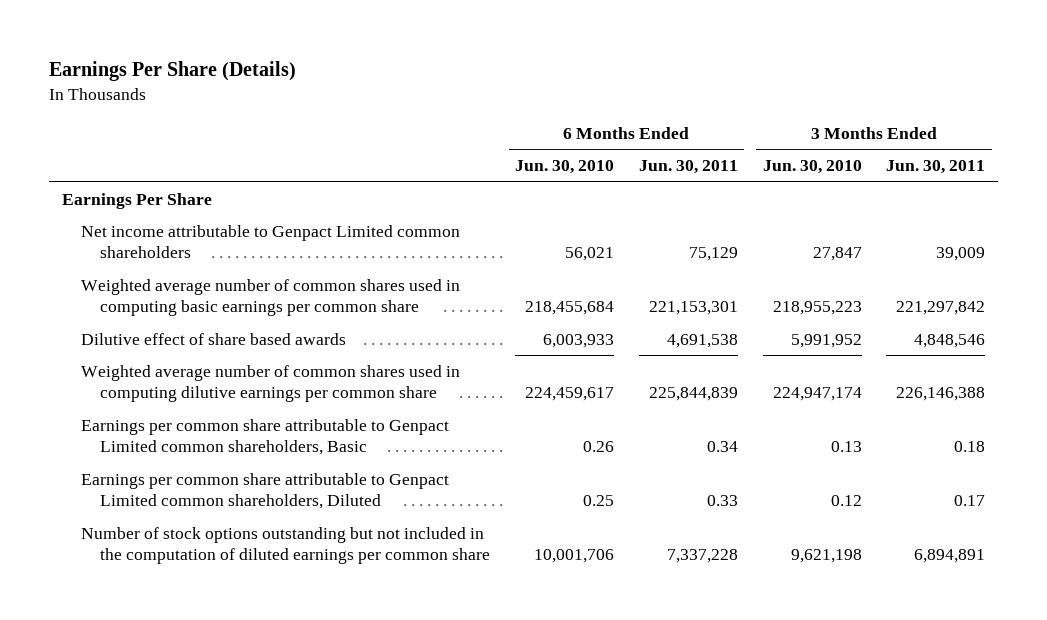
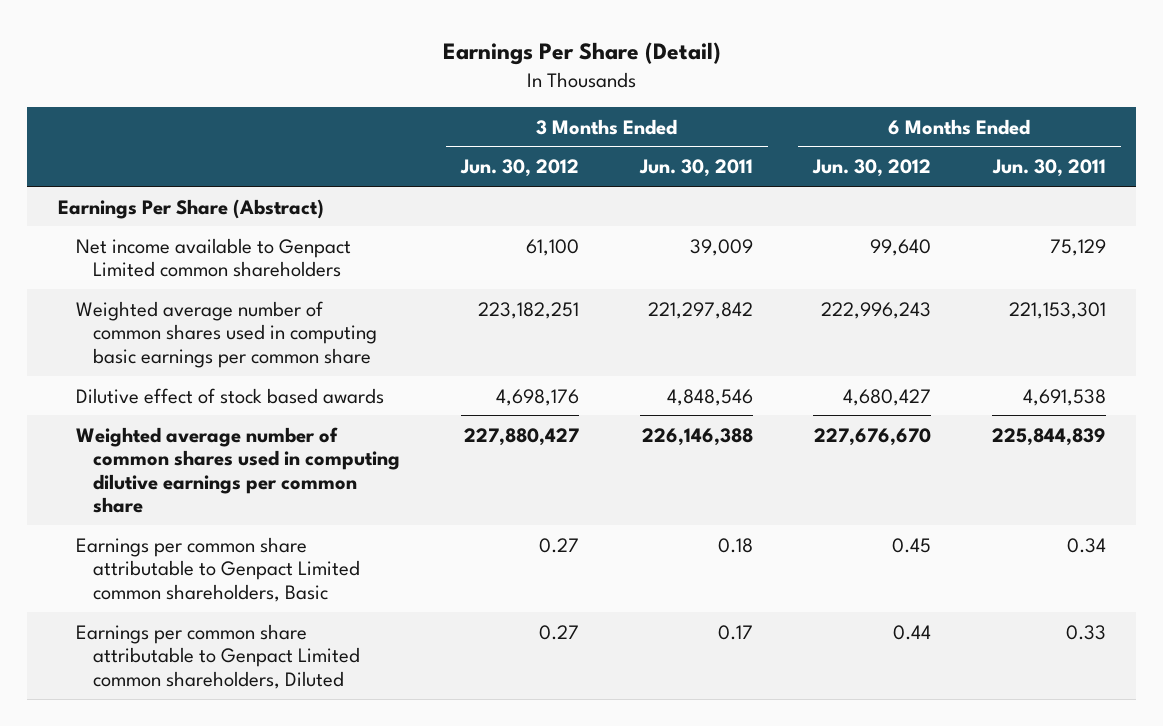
- Earnings Per Share (Details)
+ Earnings Per Share (Detail)
- | 6 Months Ended Jun. 30, 2010 | 6 Months Ended Jun. 30, 2011 | 3 Months Ended Jun. 30, 2010 | 3 Months Ended Jun. 30, 2011
+ | 3 Months Ended Jun. 30, 2012 | 3 Months Ended Jun. 30, 2011 | 6 Months Ended Jun. 30, 2012 | 6 Months Ended Jun. 30, 2011
- Earnings Per Share
- Net income attributable to Genpact Limited common shareholders | 56,021 | 75,129 | 27,847 | 39,009
+ Earnings Per Share (Abstract)
+ Net income available to Genpact Limited common shareholders | 61,100 | 39,009 | 99,640 | 75,129
- Dilutive effect of share based awards | 6,003,933 | 4,691,538 | 5,991,952 | 4,848,546
+ Dilutive effect of stock based awards | 4,698,176 | 4,848,546 | 4,680,427 | 4,691,538
- Number of stock options outstanding but not included in the computation of diluted earnings per common share | 10,001,706 | 7,337,228 | 9,621,198 | 6,894,891

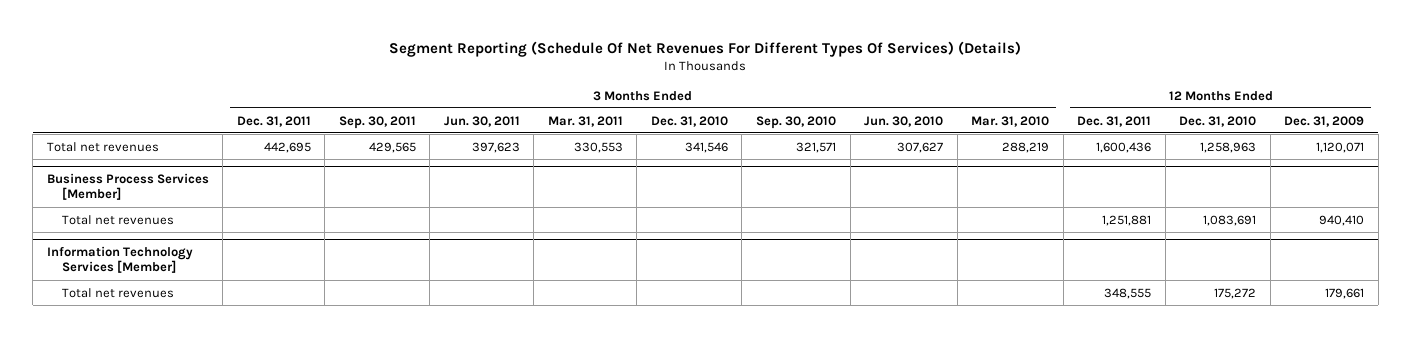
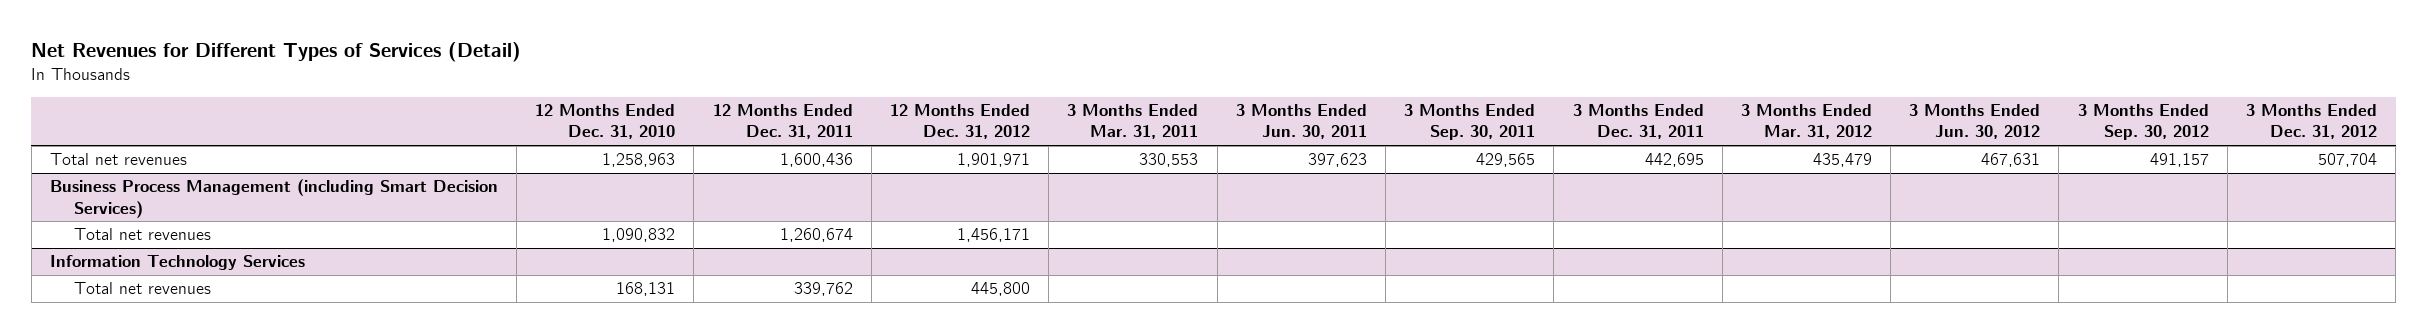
- Segment Reporting (Schedule Of Net Revenues For Different Types Of Services) (Details)
+ Net Revenues for Different Types of Services (Detail)
- | 3 Months Ended Dec. 31, 2011 | 3 Months Ended Sep. 30, 2011 | 3 Months Ended Jun. 30, 2011 | 3 Months Ended Mar. 31, 2011 | 3 Months Ended Dec. 31, 2010 | 3 Months Ended Sep. 30, 2010 | 3 Months Ended Jun. 30, 2010 | 3 Months Ended Mar. 31, 2010 | 12 Months Ended Dec. 31, 2011 | 12 Months Ended Dec. 31, 2010 | 12 Months Ended Dec. 31, 2009
+ | 12 Months Ended Dec. 31, 2010 | 12 Months Ended Dec. 31, 2011 | 12 Months Ended Dec. 31, 2012 | 3 Months Ended Mar. 31, 2011 | 3 Months Ended Jun. 30, 2011 | 3 Months Ended Sep. 30, 2011 | 3 Months Ended Dec. 31, 2011 | 3 Months Ended Mar. 31, 2012 | 3 Months Ended Jun. 30, 2012 | 3 Months Ended Sep. 30, 2012 | 3 Months Ended Dec. 31, 2012
- Business Process Services [Member]
- Total net revenues | | | | | | | | | 1,251,881 | 1,083,691 | 940,410
- Information Technology Services [Member]
- Total net revenues | | | | | | | | | 348,555 | 175,272 | 179,661
+ Business Process Management (including Smart Decision Services)
+ Total net revenues | 1,090,832 | 1,260,674 | 1,456,171 | | | | | | | |
+ Information Technology Services
+ Total net revenues | 168,131 | 339,762 | 445,800 | | | | | | | |

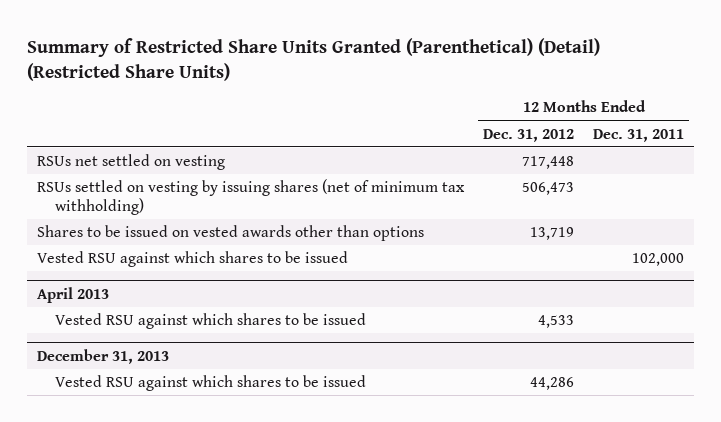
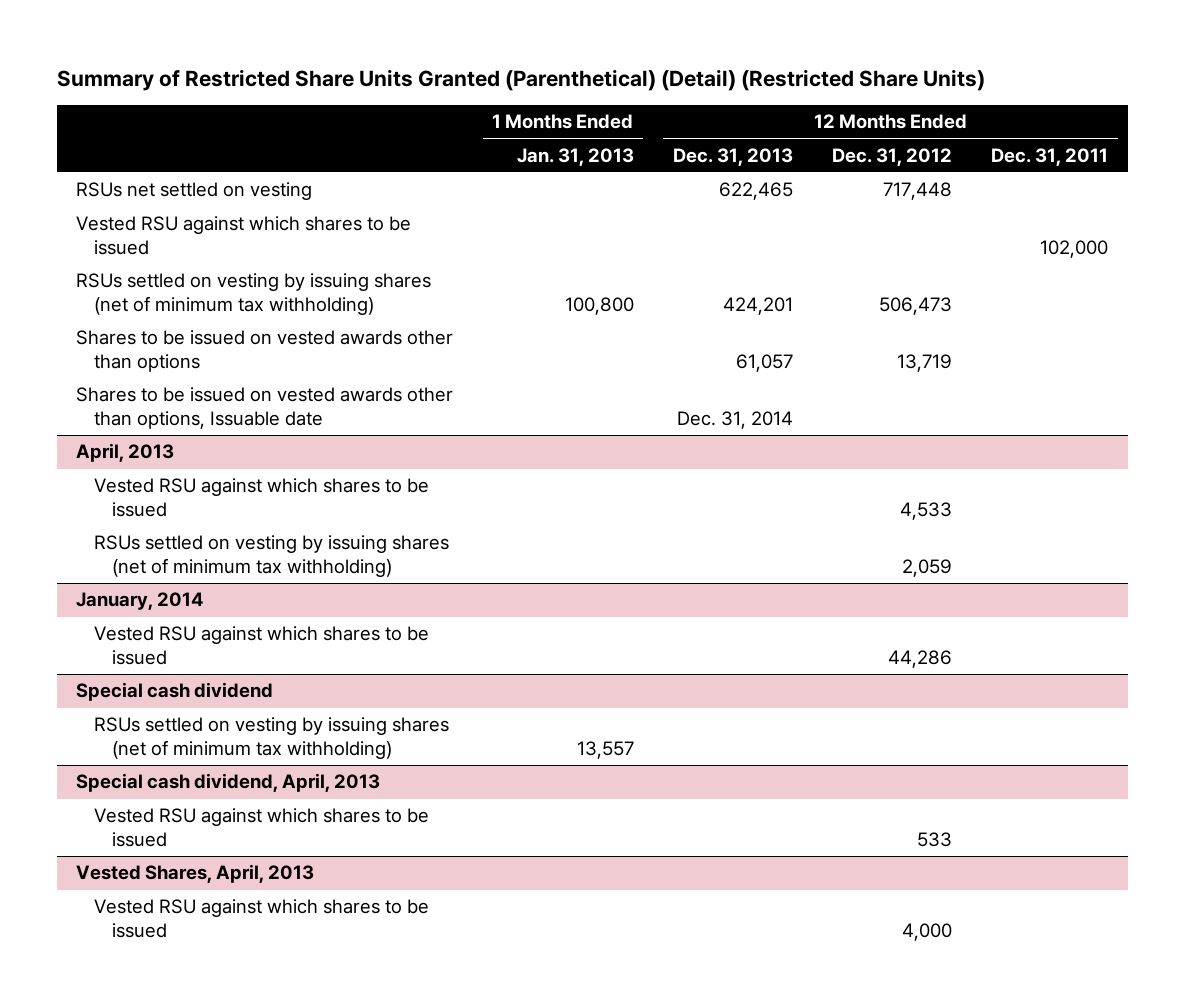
- | 12 Months Ended Dec. 31, 2012 | 12 Months Ended Dec. 31, 2011
+ | 1 Months Ended Jan. 31, 2013 | 12 Months Ended Dec. 31, 2013 | 12 Months Ended Dec. 31, 2012 | 12 Months Ended Dec. 31, 2011
moved up: Vested RSU against which shares to be issued | | | | 102,000
- April 2013
+ Shares to be issued on vested awards other than options, Issuable date | | Dec. 31, 2014 | |
+ April, 2013
- December 31, 2013
+ RSUs settled on vesting by issuing shares (net of minimum tax withholding) | | | 2,059 |
+ January, 2014
+ Special cash dividend
+ RSUs settled on vesting by issuing shares (net of minimum tax withholding) | 13,557 | | |
+ Special cash dividend, April, 2013
+ Vested RSU against which shares to be issued | | | 533 |
+ Vested Shares, April, 2013
+ Vested RSU against which shares to be issued | | | 4,000 |

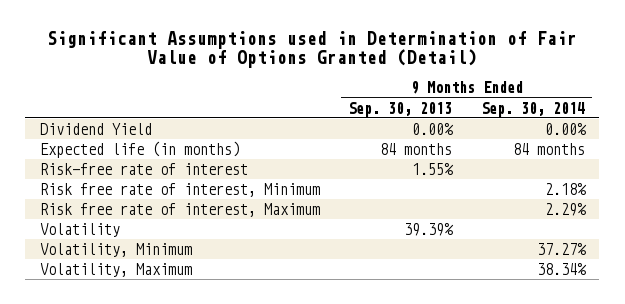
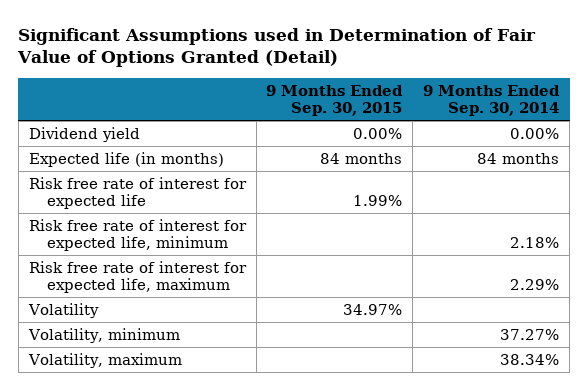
- | 9 Months Ended Sep. 30, 2013 | 9 Months Ended Sep. 30, 2014
+ | 9 Months Ended Sep. 30, 2015 | 9 Months Ended Sep. 30, 2014
- Dividend Yield | 0.00% | 0.00%
+ Dividend yield | 0.00% | 0.00%
- Risk-free rate of interest | 1.55% |
- Risk free rate of interest, Minimum | | 2.18%
- Risk free rate of interest, Maximum | | 2.29%
+ Risk free rate of interest for expected life | 1.99% |
+ Risk free rate of interest for expected life, minimum | | 2.18%
+ Risk free rate of interest for expected life, maximum | | 2.29%
- Volatility, Minimum | | 37.27%
- Volatility, Maximum | | 38.34%
+ Volatility, minimum | | 37.27%
+ Volatility, maximum | | 38.34%

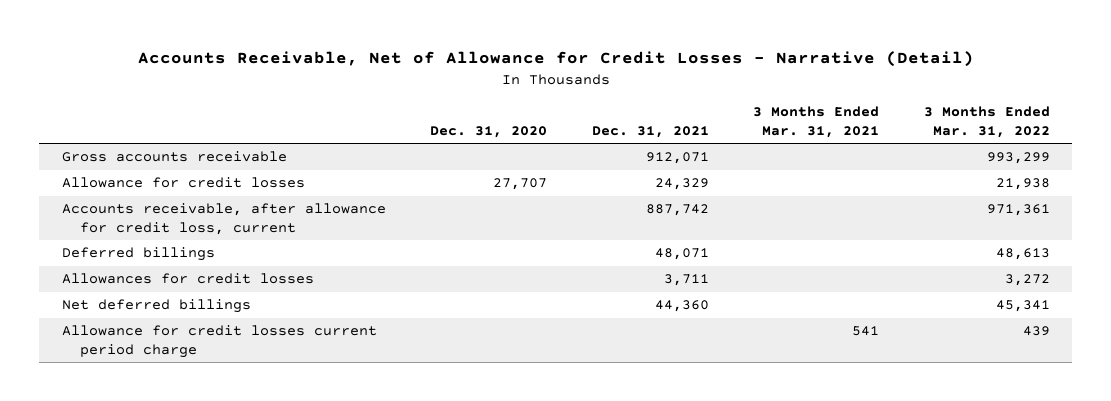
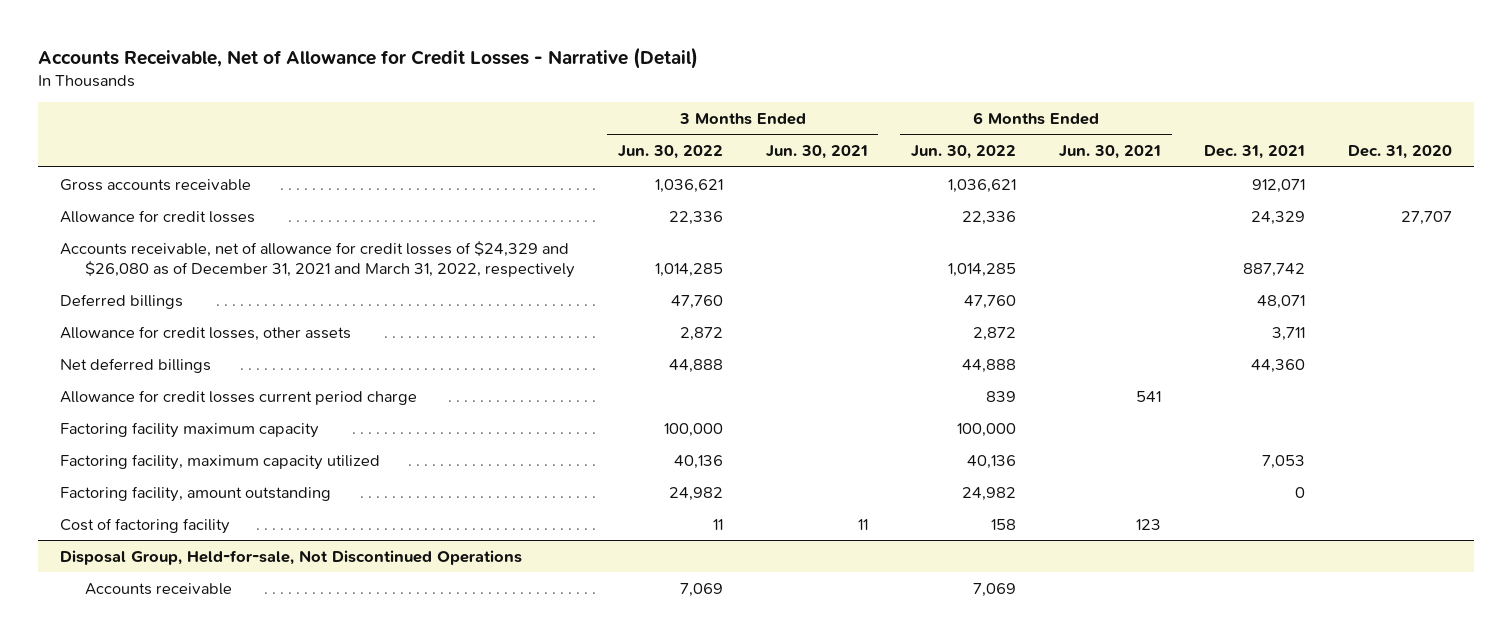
- | Dec. 31, 2020 | Dec. 31, 2021 | 3 Months Ended Mar. 31, 2021 | 3 Months Ended Mar. 31, 2022
+ | 3 Months Ended Jun. 30, 2022 | 3 Months Ended Jun. 30, 2021 | 6 Months Ended Jun. 30, 2022 | 6 Months Ended Jun. 30, 2021 | Dec. 31, 2021 | Dec. 31, 2020
- Accounts receivable, after allowance for credit loss, current | | 887,742 | | 971,361
+ Accounts receivable, net of allowance for credit losses of $24,329 and $26,080 as of December 31, 2021 and March 31, 2022, respectively | 1,014,285 | | 1,014,285 | | 887,742 |
- Allowances for credit losses | | 3,711 | | 3,272
+ Allowance for credit losses, other assets | 2,872 | | 2,872 | | 3,711 |
+ Factoring facility maximum capacity | 100,000 | | 100,000 | | |
+ Factoring facility, maximum capacity utilized | 40,136 | | 40,136 | | 7,053 |
+ Factoring facility, amount outstanding | 24,982 | | 24,982 | | 0 |
+ Cost of factoring facility | 11 | 11 | 158 | 123 | |
+ Disposal Group, Held-for-sale, Not Discontinued Operations
+ Accounts receivable | 7,069 | | 7,069 | | |

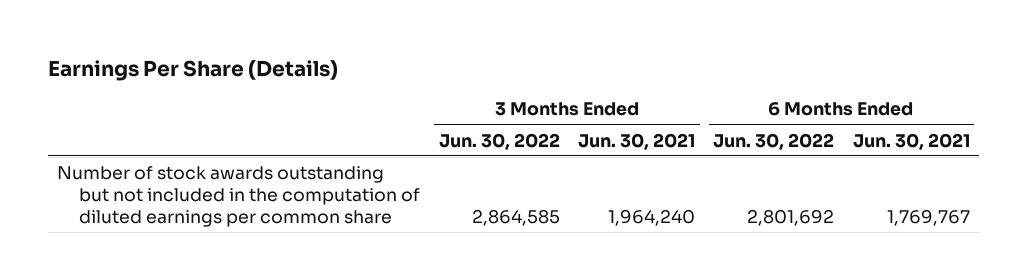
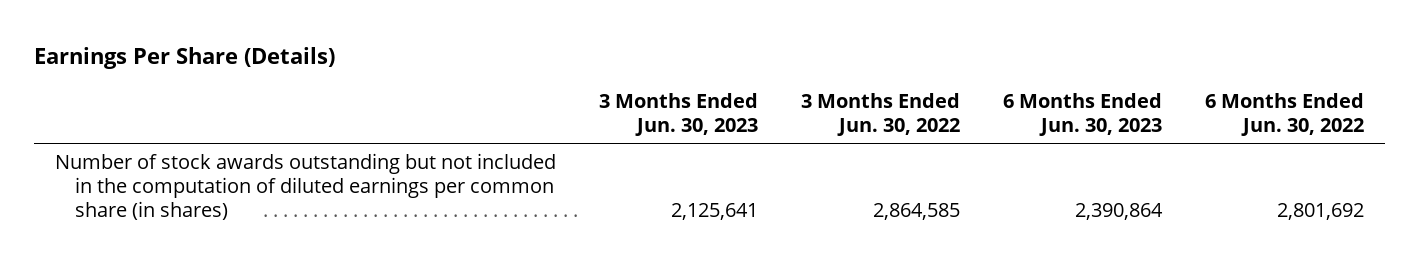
- | 3 Months Ended Jun. 30, 2022 | 3 Months Ended Jun. 30, 2021 | 6 Months Ended Jun. 30, 2022 | 6 Months Ended Jun. 30, 2021
+ | 3 Months Ended Jun. 30, 2023 | 3 Months Ended Jun. 30, 2022 | 6 Months Ended Jun. 30, 2023 | 6 Months Ended Jun. 30, 2022
- Number of stock awards outstanding but not included in the computation of diluted earnings per common share | 2,864,585 | 1,964,240 | 2,801,692 | 1,769,767
+ Number of stock awards outstanding but not included in the computation of diluted earnings per common share (in shares) | 2,125,641 | 2,864,585 | 2,390,864 | 2,801,692

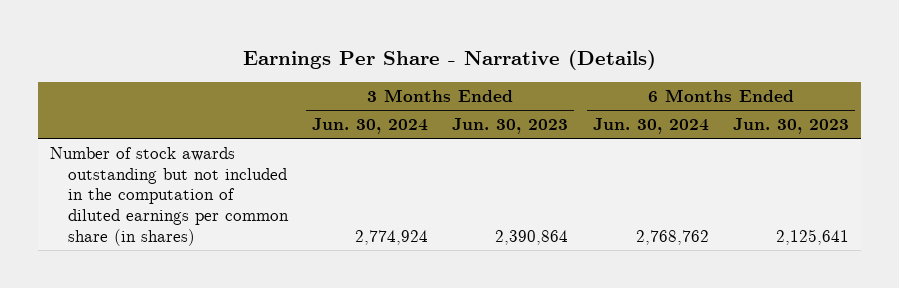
- Earnings Per Share (Details)
+ Earnings Per Share - Narrative (Details)
- | 3 Months Ended Jun. 30, 2023 | 3 Months Ended Jun. 30, 2022 | 6 Months Ended Jun. 30, 2023 | 6 Months Ended Jun. 30, 2022
+ | 3 Months Ended Jun. 30, 2024 | 3 Months Ended Jun. 30, 2023 | 6 Months Ended Jun. 30, 2024 | 6 Months Ended Jun. 30, 2023
- Number of stock awards outstanding but not included in the computation of diluted earnings per common share (in shares) | 2,125,641 | 2,864,585 | 2,390,864 | 2,801,692
+ Number of stock awards outstanding but not included in the computation of diluted earnings per common share (in shares) | 2,774,924 | 2,390,864 | 2,768,762 | 2,125,641

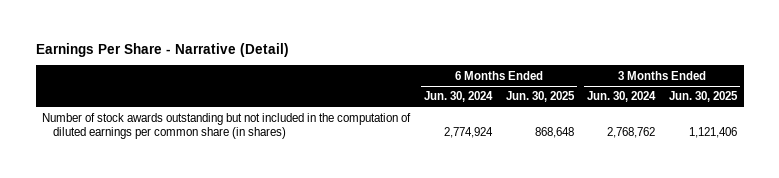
- Earnings Per Share - Narrative (Details)
+ Earnings Per Share - Narrative (Detail)
- | 3 Months Ended Jun. 30, 2024 | 3 Months Ended Jun. 30, 2023 | 6 Months Ended Jun. 30, 2024 | 6 Months Ended Jun. 30, 2023
+ | 6 Months Ended Jun. 30, 2024 | 6 Months Ended Jun. 30, 2025 | 3 Months Ended Jun. 30, 2024 | 3 Months Ended Jun. 30, 2025
- Number of stock awards outstanding but not included in the computation of diluted earnings per common share (in shares) | 2,774,924 | 2,390,864 | 2,768,762 | 2,125,641
+ Number of stock awards outstanding but not included in the computation of diluted earnings per common share (in shares) | 2,774,924 | 868,648 | 2,768,762 | 1,121,406

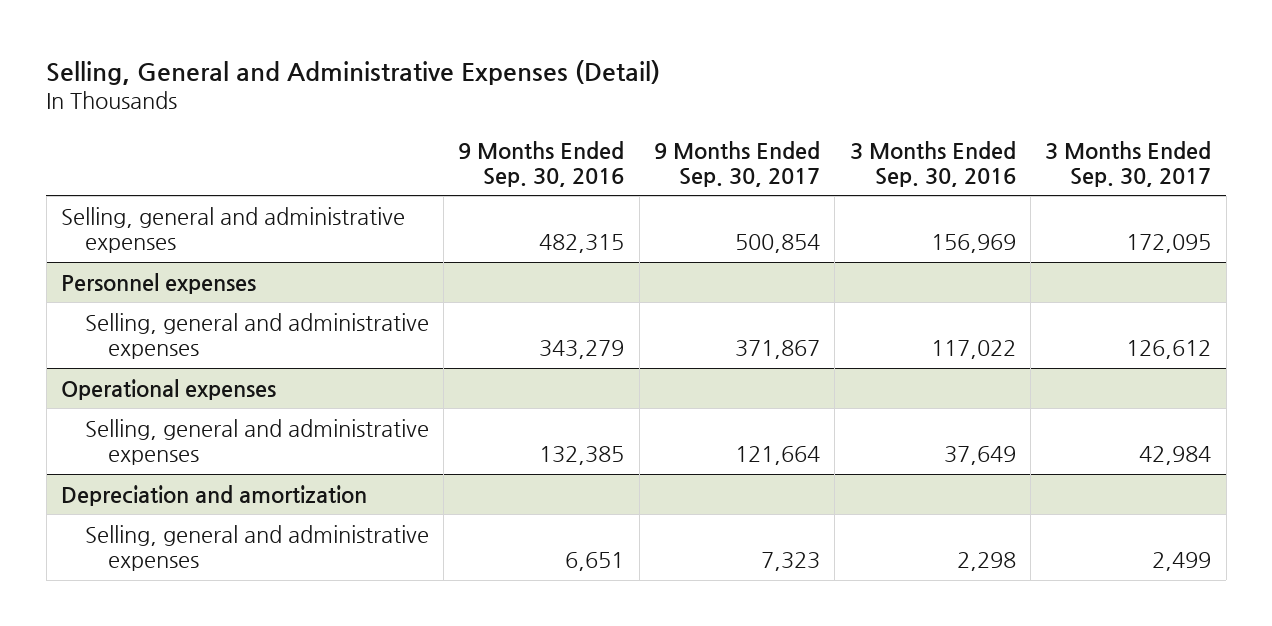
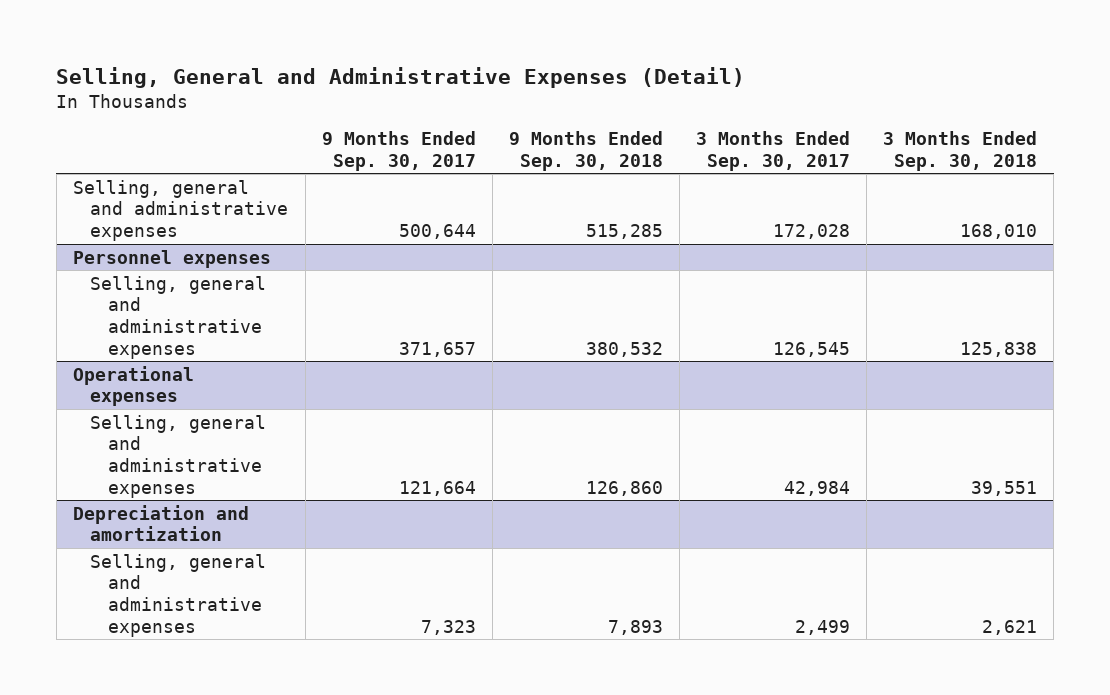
- | 9 Months Ended Sep. 30, 2016 | 9 Months Ended Sep. 30, 2017 | 3 Months Ended Sep. 30, 2016 | 3 Months Ended Sep. 30, 2017
+ | 9 Months Ended Sep. 30, 2017 | 9 Months Ended Sep. 30, 2018 | 3 Months Ended Sep. 30, 2017 | 3 Months Ended Sep. 30, 2018
- Selling, general and administrative expenses | 482,315 | 500,854 | 156,969 | 172,095
+ Selling, general and administrative expenses | 500,644 | 515,285 | 172,028 | 168,010
@ Personnel expenses
- Selling, general and administrative expenses | 343,279 | 371,867 | 117,022 | 126,612
+ Selling, general and administrative expenses | 371,657 | 380,532 | 126,545 | 125,838

